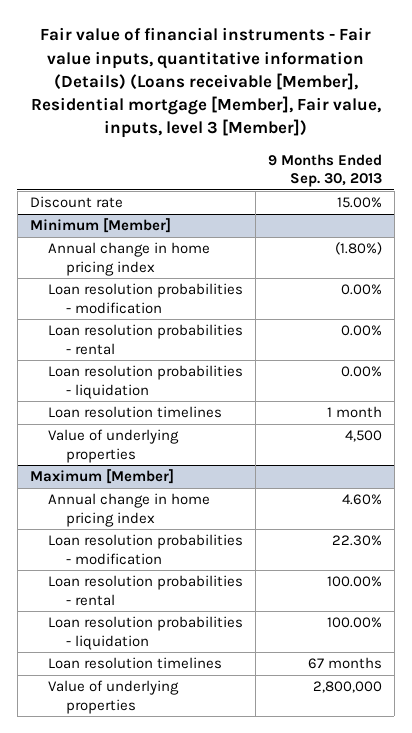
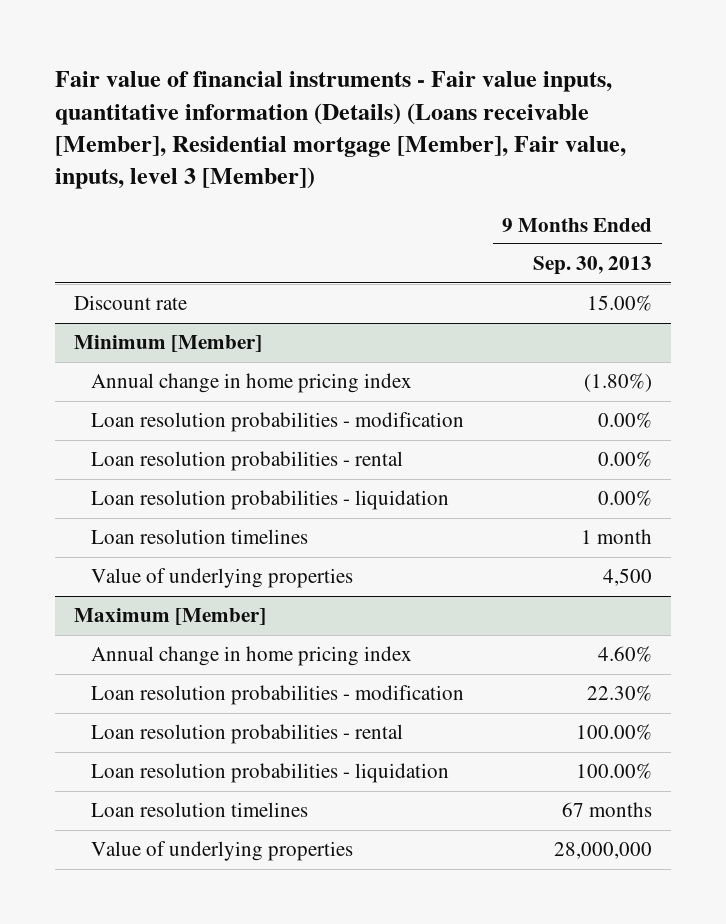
@ Maximum [Member]
- Value of underlying properties | 2,800,000
+ Value of underlying properties | 28,000,000

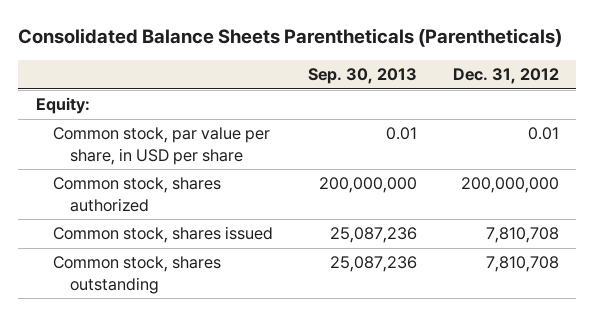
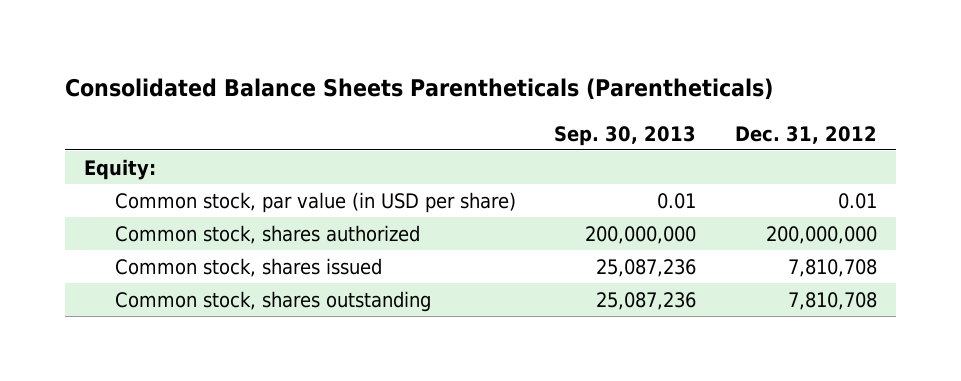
- Common stock, par value per share, in USD per share | 0.01 | 0.01
+ Common stock, par value (in USD per share) | 0.01 | 0.01

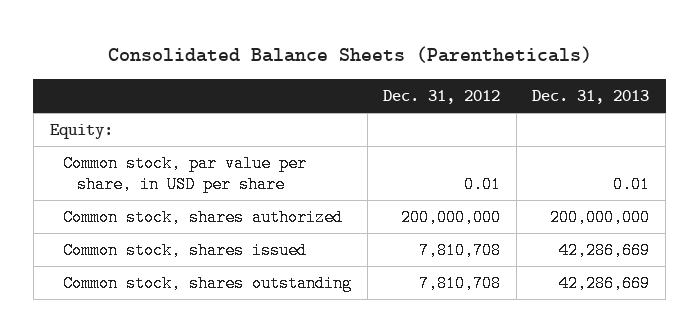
- Consolidated Balance Sheets Parentheticals (Parentheticals)
+ Consolidated Balance Sheets (Parentheticals)
- | Sep. 30, 2013 | Dec. 31, 2012
+ | Dec. 31, 2012 | Dec. 31, 2013
- Common stock, par value (in USD per share) | 0.01 | 0.01
+ Common stock, par value per share, in USD per share | 0.01 | 0.01

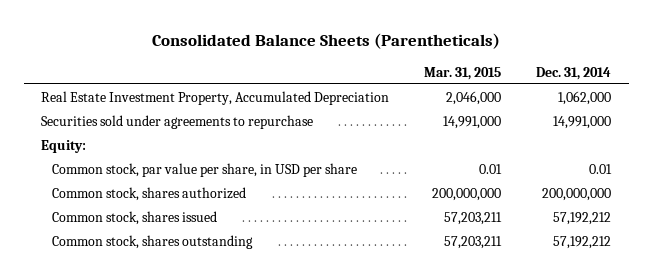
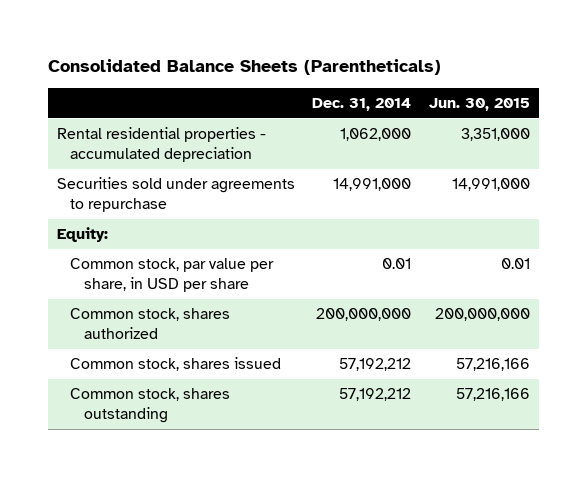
- | Mar. 31, 2015 | Dec. 31, 2014
+ | Dec. 31, 2014 | Jun. 30, 2015
- Real Estate Investment Property, Accumulated Depreciation | 2,046,000 | 1,062,000
+ Rental residential properties - accumulated depreciation | 1,062,000 | 3,351,000

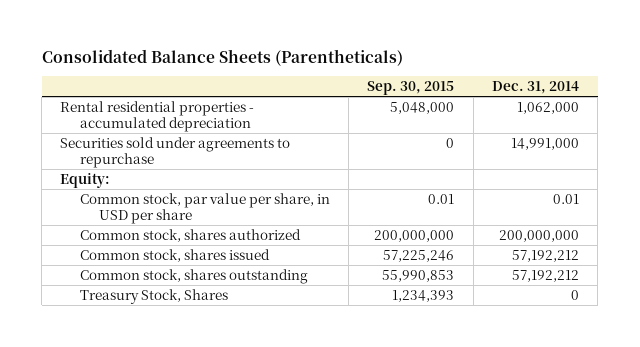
- | Dec. 31, 2014 | Jun. 30, 2015
+ | Sep. 30, 2015 | Dec. 31, 2014
+ Treasury Stock, Shares | 1,234,393 | 0

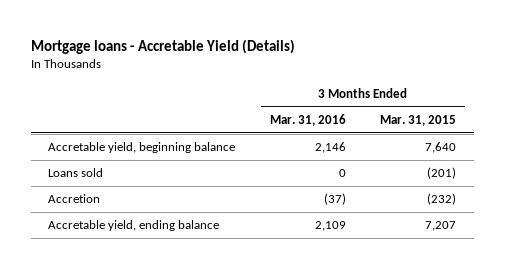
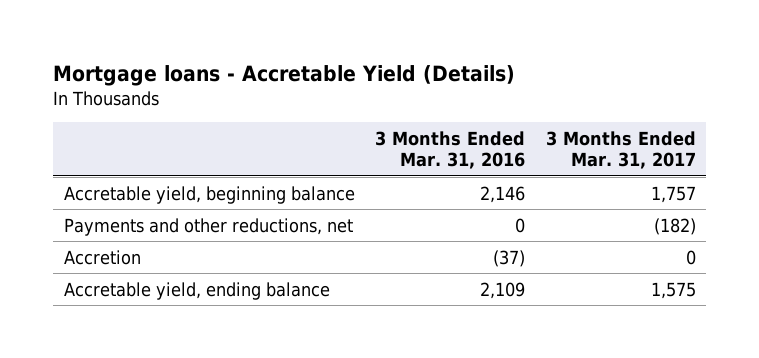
- | 3 Months Ended Mar. 31, 2016 | 3 Months Ended Mar. 31, 2015
+ | 3 Months Ended Mar. 31, 2016 | 3 Months Ended Mar. 31, 2017
- Loans sold | 0 | (201)
+ Payments and other reductions, net | 0 | (182)

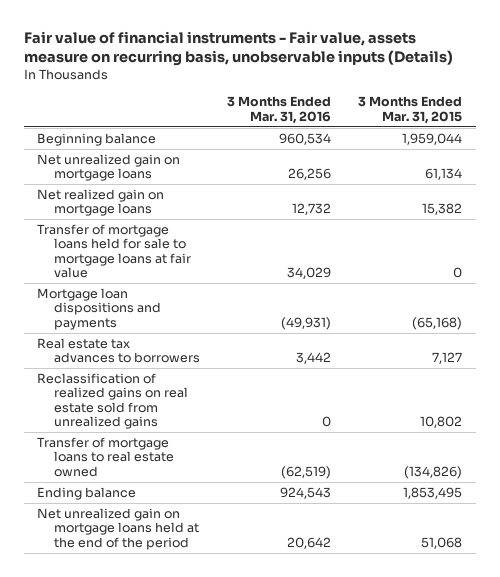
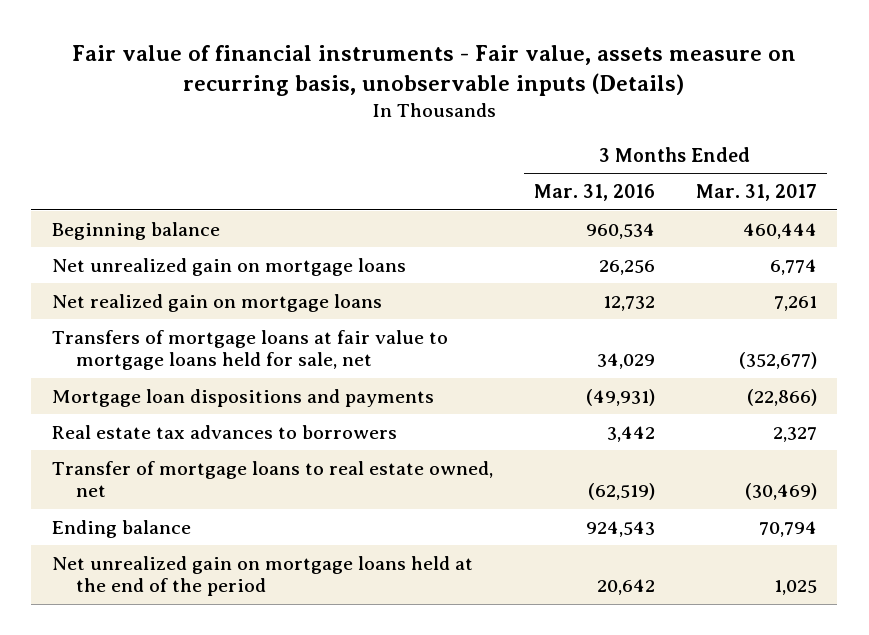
- | 3 Months Ended Mar. 31, 2016 | 3 Months Ended Mar. 31, 2015
+ | 3 Months Ended Mar. 31, 2016 | 3 Months Ended Mar. 31, 2017
- Transfer of mortgage loans held for sale to mortgage loans at fair value | 34,029 | 0
+ Transfers of mortgage loans at fair value to mortgage loans held for sale, net | 34,029 | (352,677)
- Reclassification of realized gains on real estate sold from unrealized gains | 0 | 10,802
- Transfer of mortgage loans to real estate owned | (62,519) | (134,826)
+ Transfer of mortgage loans to real estate owned, net | (62,519) | (30,469)

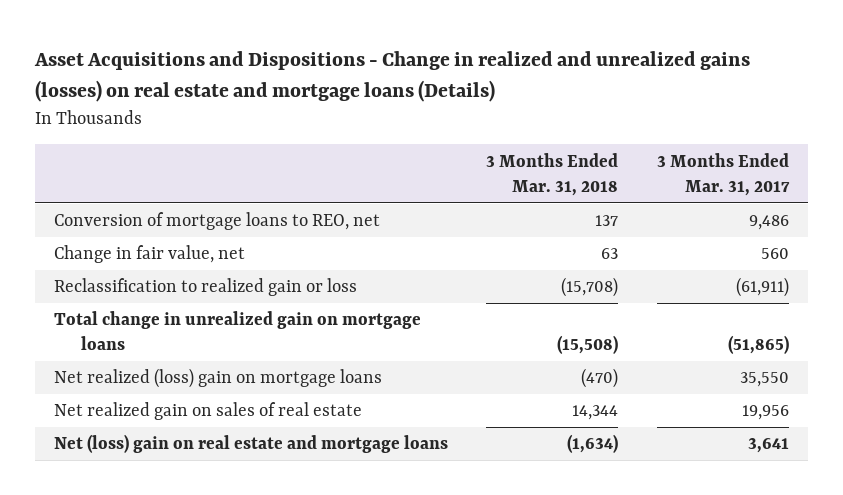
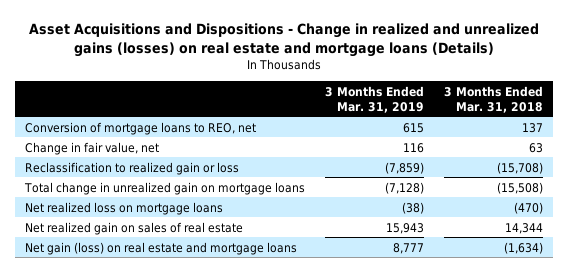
- | 3 Months Ended Mar. 31, 2018 | 3 Months Ended Mar. 31, 2017
+ | 3 Months Ended Mar. 31, 2019 | 3 Months Ended Mar. 31, 2018
- Net realized (loss) gain on mortgage loans | (470) | 35,550
+ Net realized loss on mortgage loans | (38) | (470)
- Net (loss) gain on real estate and mortgage loans | (1,634) | 3,641
+ Net gain (loss) on real estate and mortgage loans | 8,777 | (1,634)

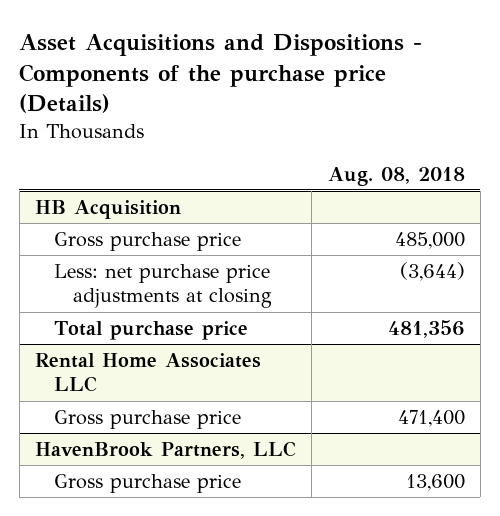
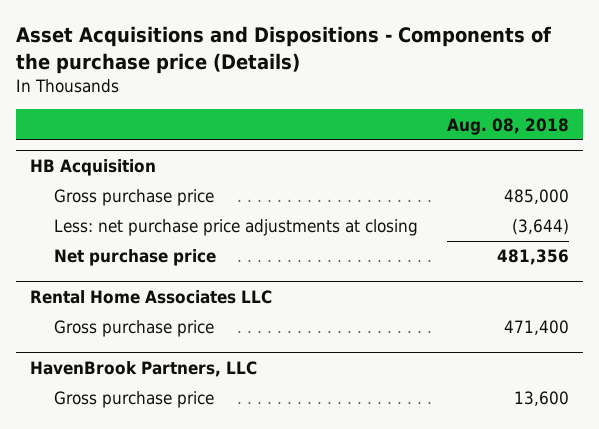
@ HB Acquisition
- Total purchase price | 481,356
+ Net purchase price | 481,356

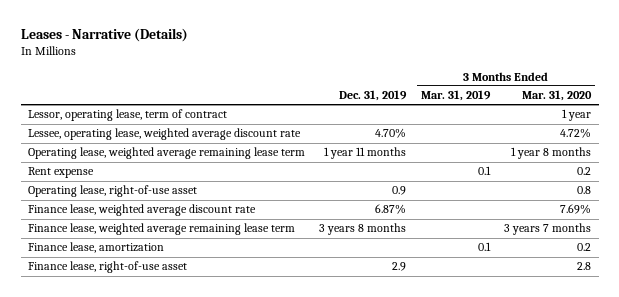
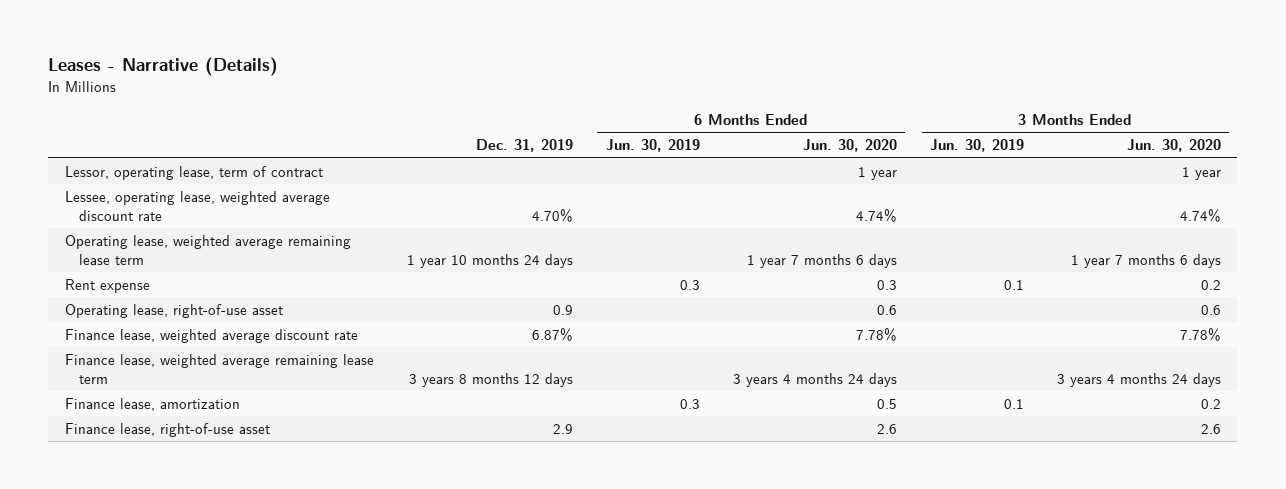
- | Dec. 31, 2019 | 3 Months Ended Mar. 31, 2019 | 3 Months Ended Mar. 31, 2020
+ | Dec. 31, 2019 | 6 Months Ended Jun. 30, 2019 | 6 Months Ended Jun. 30, 2020 | 3 Months Ended Jun. 30, 2019 | 3 Months Ended Jun. 30, 2020
- Operating lease, weighted average remaining lease term | 1 year 11 months | | 1 year 8 months
+ Operating lease, weighted average remaining lease term | 1 year 10 months 24 days | | 1 year 7 months 6 days | | 1 year 7 months 6 days
- Finance lease, weighted average remaining lease term | 3 years 8 months | | 3 years 7 months
+ Finance lease, weighted average remaining lease term | 3 years 8 months 12 days | | 3 years 4 months 24 days | | 3 years 4 months 24 days

